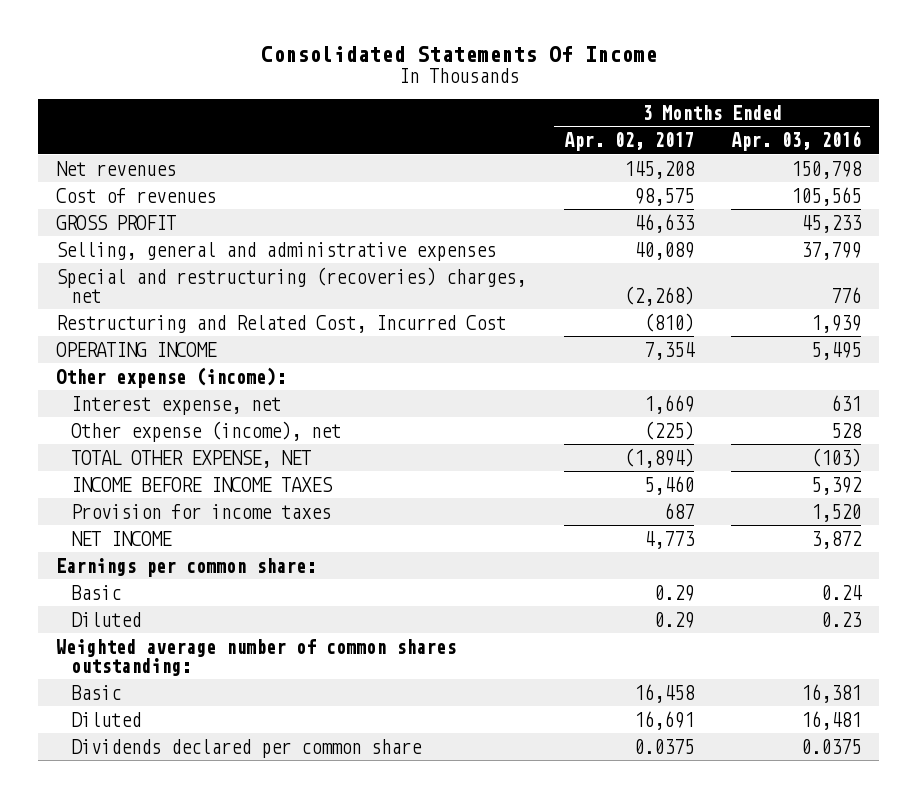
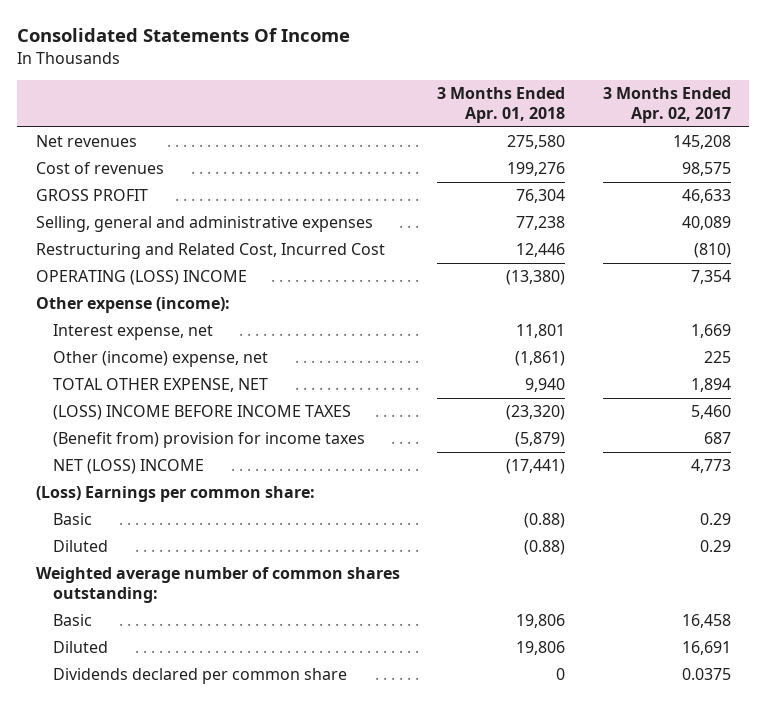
- | 3 Months Ended Apr. 02, 2017 | 3 Months Ended Apr. 03, 2016
+ | 3 Months Ended Apr. 01, 2018 | 3 Months Ended Apr. 02, 2017
- Special and restructuring (recoveries) charges, net | (2,268) | 776
- OPERATING INCOME | 7,354 | 5,495
+ OPERATING (LOSS) INCOME | (13,380) | 7,354
- Other expense (income), net | (225) | 528
- TOTAL OTHER EXPENSE, NET | (1,894) | (103)
- INCOME BEFORE INCOME TAXES | 5,460 | 5,392
- Provision for income taxes | 687 | 1,520
- NET INCOME | 4,773 | 3,872
- Earnings per common share:
+ Other (income) expense, net | (1,861) | 225
+ TOTAL OTHER EXPENSE, NET | 9,940 | 1,894
+ (LOSS) INCOME BEFORE INCOME TAXES | (23,320) | 5,460
+ (Benefit from) provision for income taxes | (5,879) | 687
+ NET (LOSS) INCOME | (17,441) | 4,773
+ (Loss) Earnings per common share:

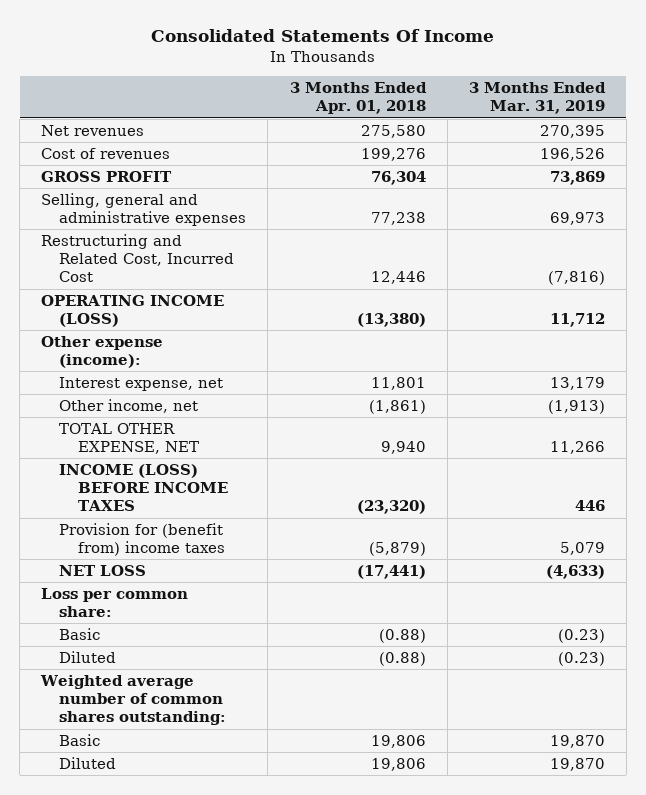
- | 3 Months Ended Apr. 01, 2018 | 3 Months Ended Apr. 02, 2017
+ | 3 Months Ended Apr. 01, 2018 | 3 Months Ended Mar. 31, 2019
- OPERATING (LOSS) INCOME | (13,380) | 7,354
+ OPERATING INCOME (LOSS) | (13,380) | 11,712
- Other (income) expense, net | (1,861) | 225
+ Other income, net | (1,861) | (1,913)
- (LOSS) INCOME BEFORE INCOME TAXES | (23,320) | 5,460
- (Benefit from) provision for income taxes | (5,879) | 687
- NET (LOSS) INCOME | (17,441) | 4,773
- (Loss) Earnings per common share:
+ INCOME (LOSS) BEFORE INCOME TAXES | (23,320) | 446
+ Provision for (benefit from) income taxes | (5,879) | 5,079
+ NET LOSS | (17,441) | (4,633)
+ Loss per common share:
- Dividends declared per common share | 0 | 0.0375

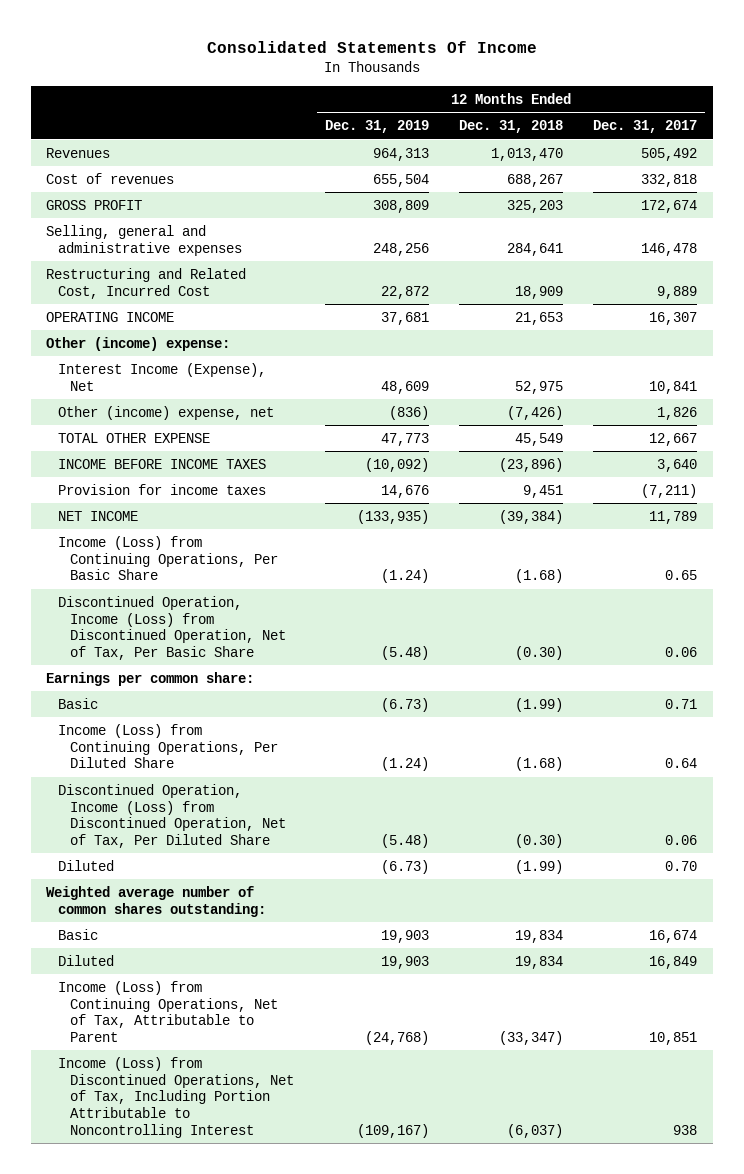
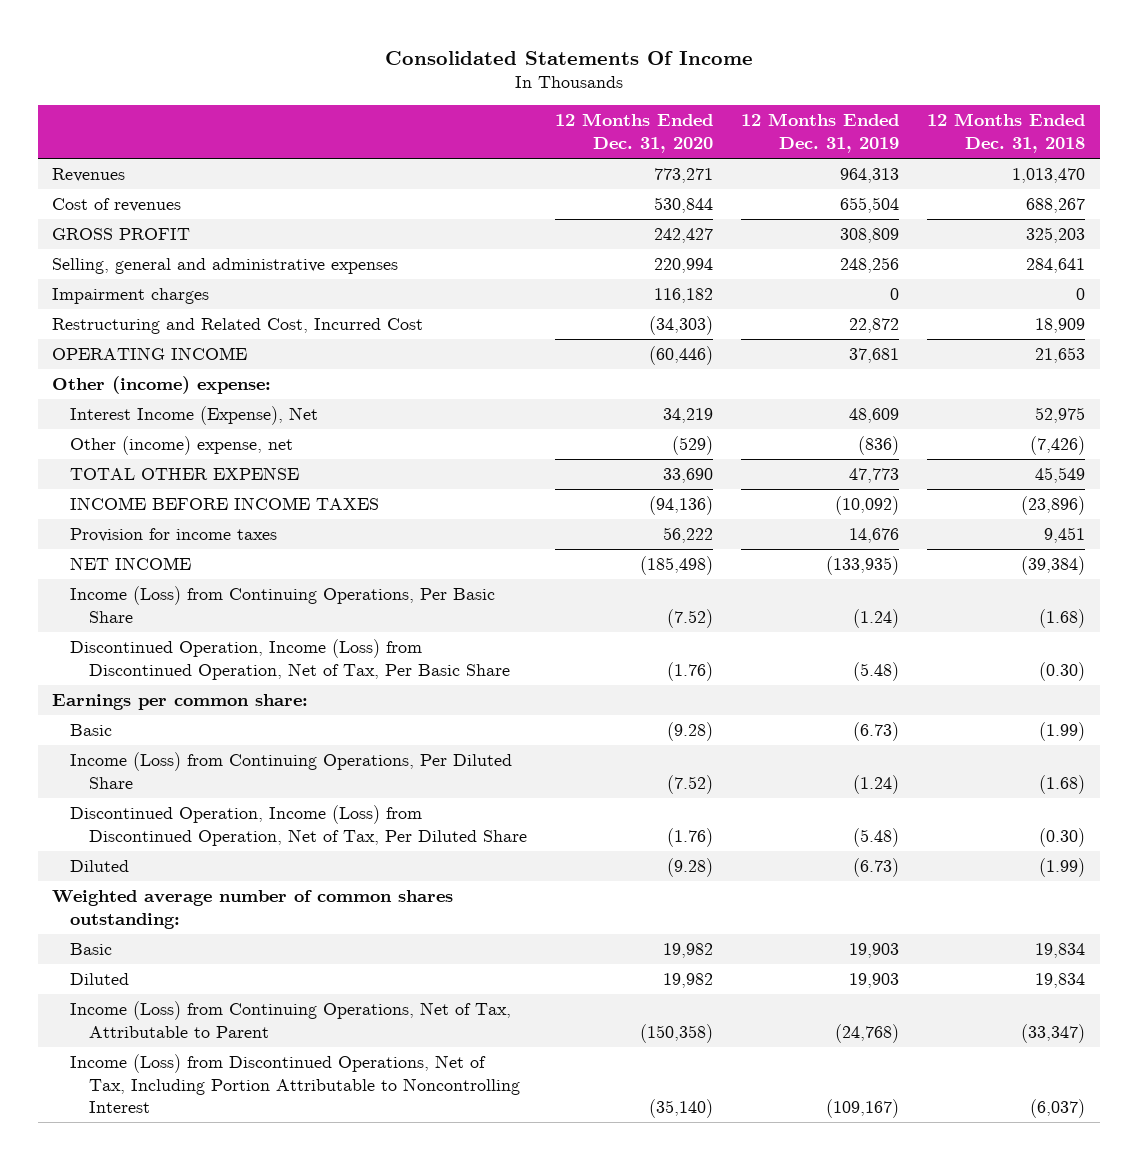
- | 12 Months Ended Dec. 31, 2019 | 12 Months Ended Dec. 31, 2018 | 12 Months Ended Dec. 31, 2017
+ | 12 Months Ended Dec. 31, 2020 | 12 Months Ended Dec. 31, 2019 | 12 Months Ended Dec. 31, 2018
+ Impairment charges | 116,182 | 0 | 0

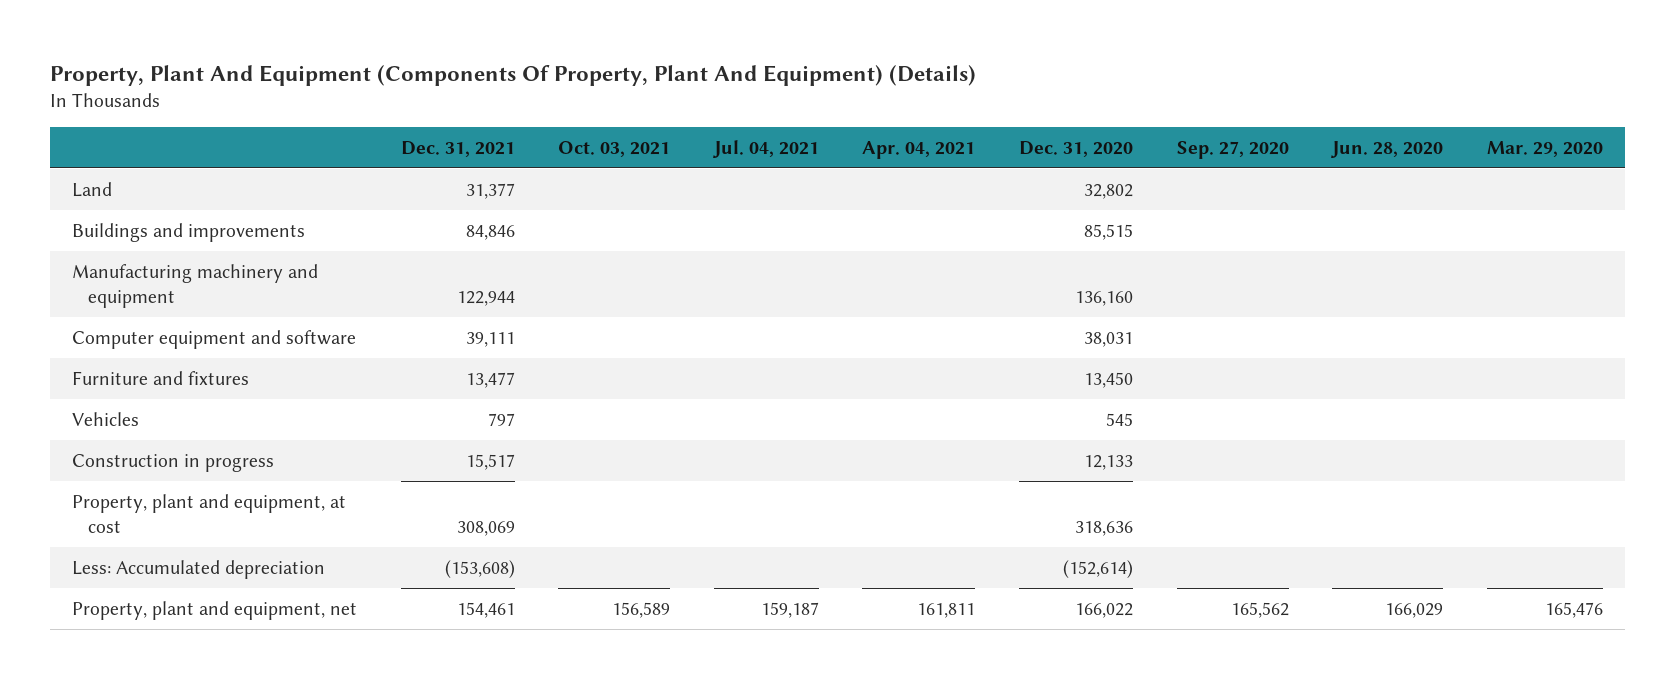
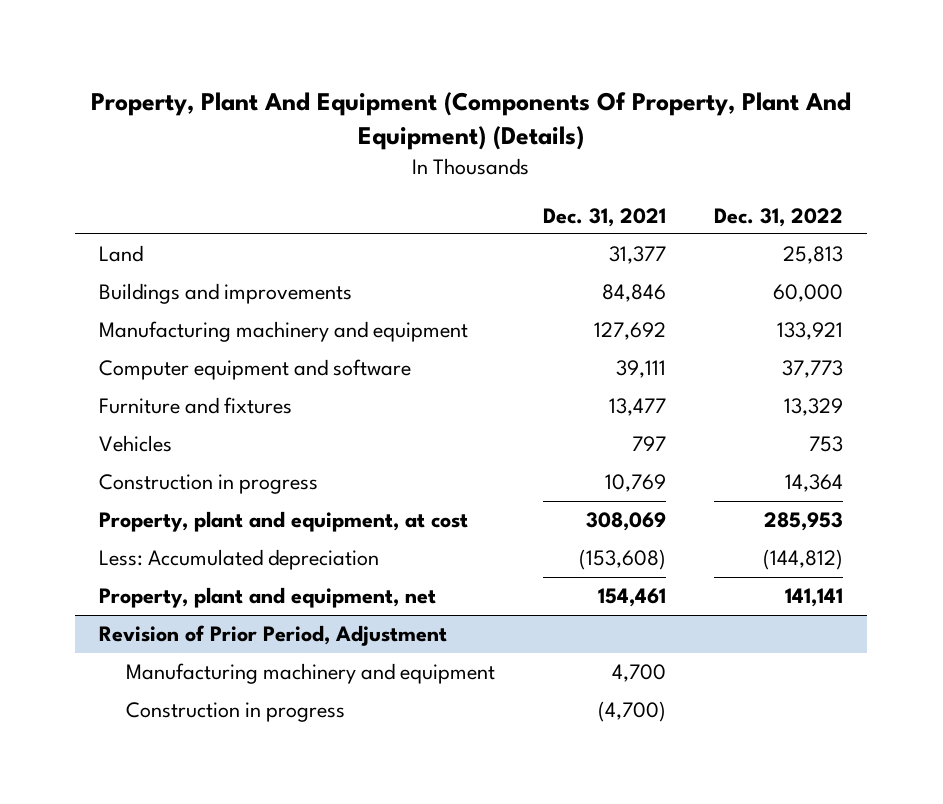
- | Dec. 31, 2021 | Oct. 03, 2021 | Jul. 04, 2021 | Apr. 04, 2021 | Dec. 31, 2020 | Sep. 27, 2020 | Jun. 28, 2020 | Mar. 29, 2020
+ | Dec. 31, 2021 | Dec. 31, 2022
- Manufacturing machinery and equipment | 122,944 | | | | 136,160 | | |
+ Manufacturing machinery and equipment | 127,692 | 133,921
- Construction in progress | 15,517 | | | | 12,133 | | |
+ Construction in progress | 10,769 | 14,364
+ Revision of Prior Period, Adjustment
+ Manufacturing machinery and equipment | 4,700 |
+ Construction in progress | (4,700) |

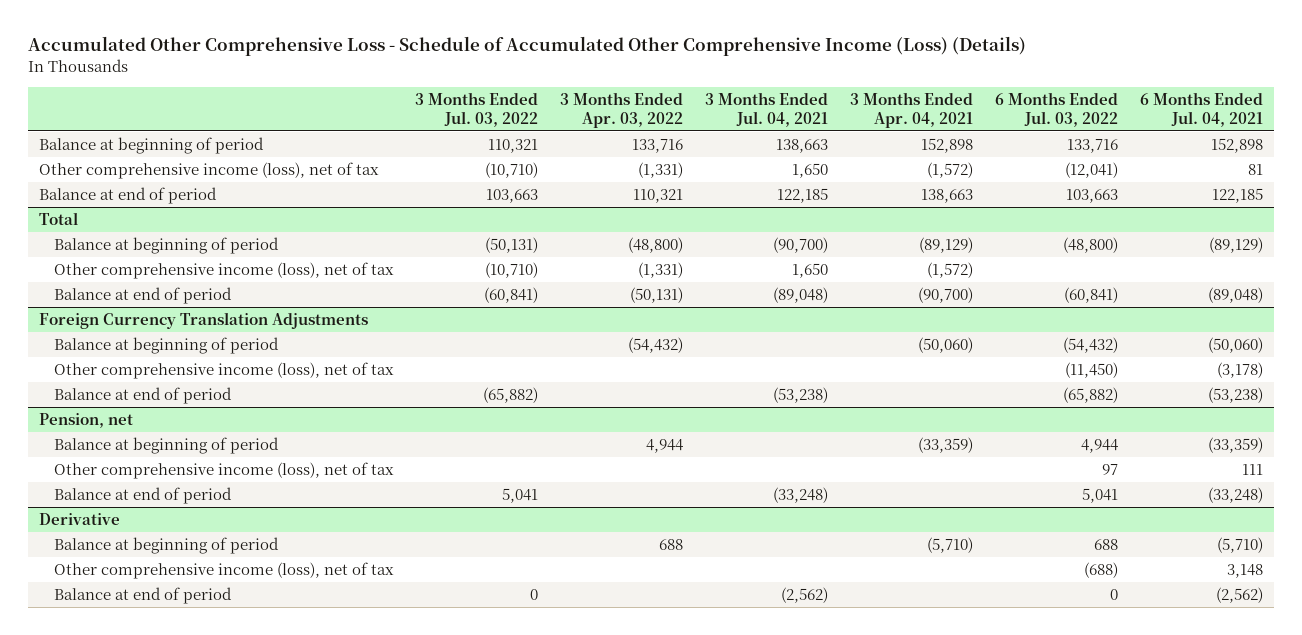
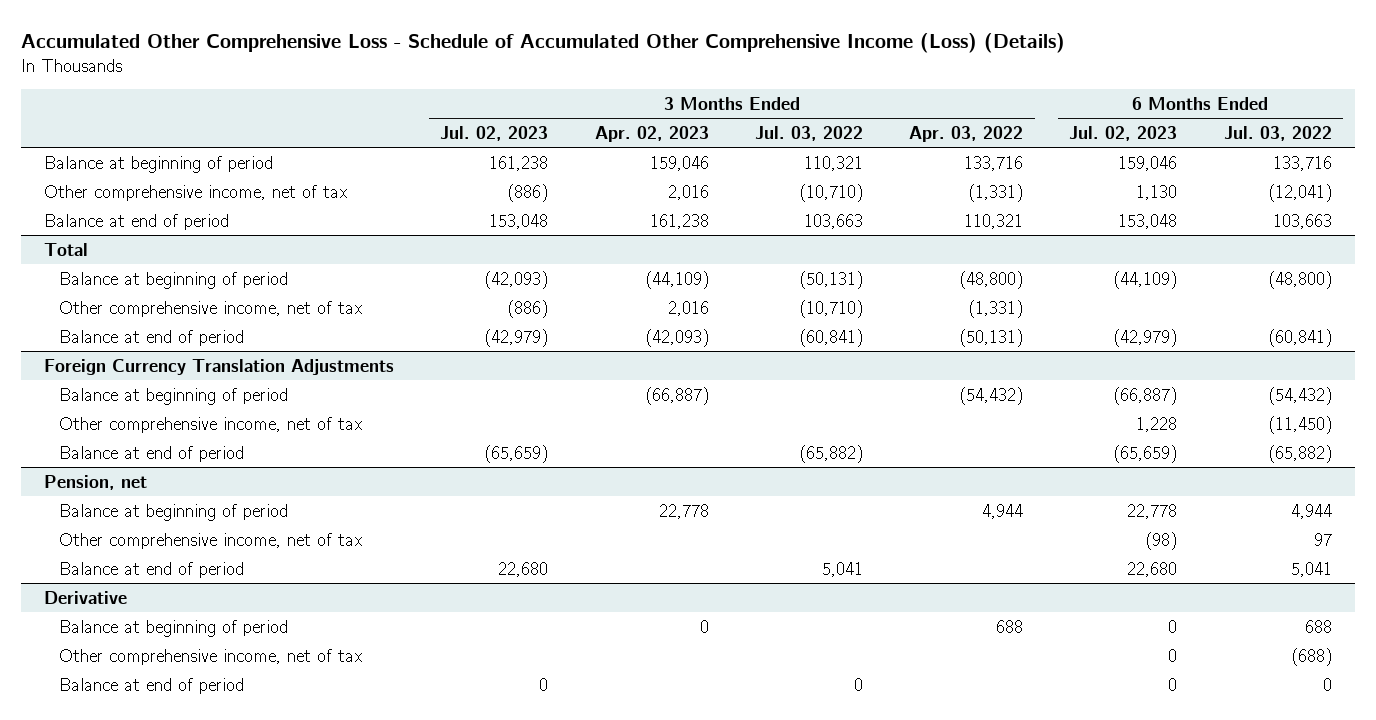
- | 3 Months Ended Jul. 03, 2022 | 3 Months Ended Apr. 03, 2022 | 3 Months Ended Jul. 04, 2021 | 3 Months Ended Apr. 04, 2021 | 6 Months Ended Jul. 03, 2022 | 6 Months Ended Jul. 04, 2021
+ | 3 Months Ended Jul. 02, 2023 | 3 Months Ended Apr. 02, 2023 | 3 Months Ended Jul. 03, 2022 | 3 Months Ended Apr. 03, 2022 | 6 Months Ended Jul. 02, 2023 | 6 Months Ended Jul. 03, 2022
- Other comprehensive income (loss), net of tax | (10,710) | (1,331) | 1,650 | (1,572) | (12,041) | 81
+ Other comprehensive income, net of tax | (886) | 2,016 | (10,710) | (1,331) | 1,130 | (12,041)
@ Total
- Other comprehensive income (loss), net of tax | (10,710) | (1,331) | 1,650 | (1,572) | |
+ Other comprehensive income, net of tax | (886) | 2,016 | (10,710) | (1,331) | |
@ Foreign Currency Translation Adjustments
- Other comprehensive income (loss), net of tax | | | | | (11,450) | (3,178)
+ Other comprehensive income, net of tax | | | | | 1,228 | (11,450)
@ Pension, net
- Other comprehensive income (loss), net of tax | | | | | 97 | 111
+ Other comprehensive income, net of tax | | | | | (98) | 97
@ Derivative
- Other comprehensive income (loss), net of tax | | | | | (688) | 3,148
+ Other comprehensive income, net of tax | | | | | 0 | (688)

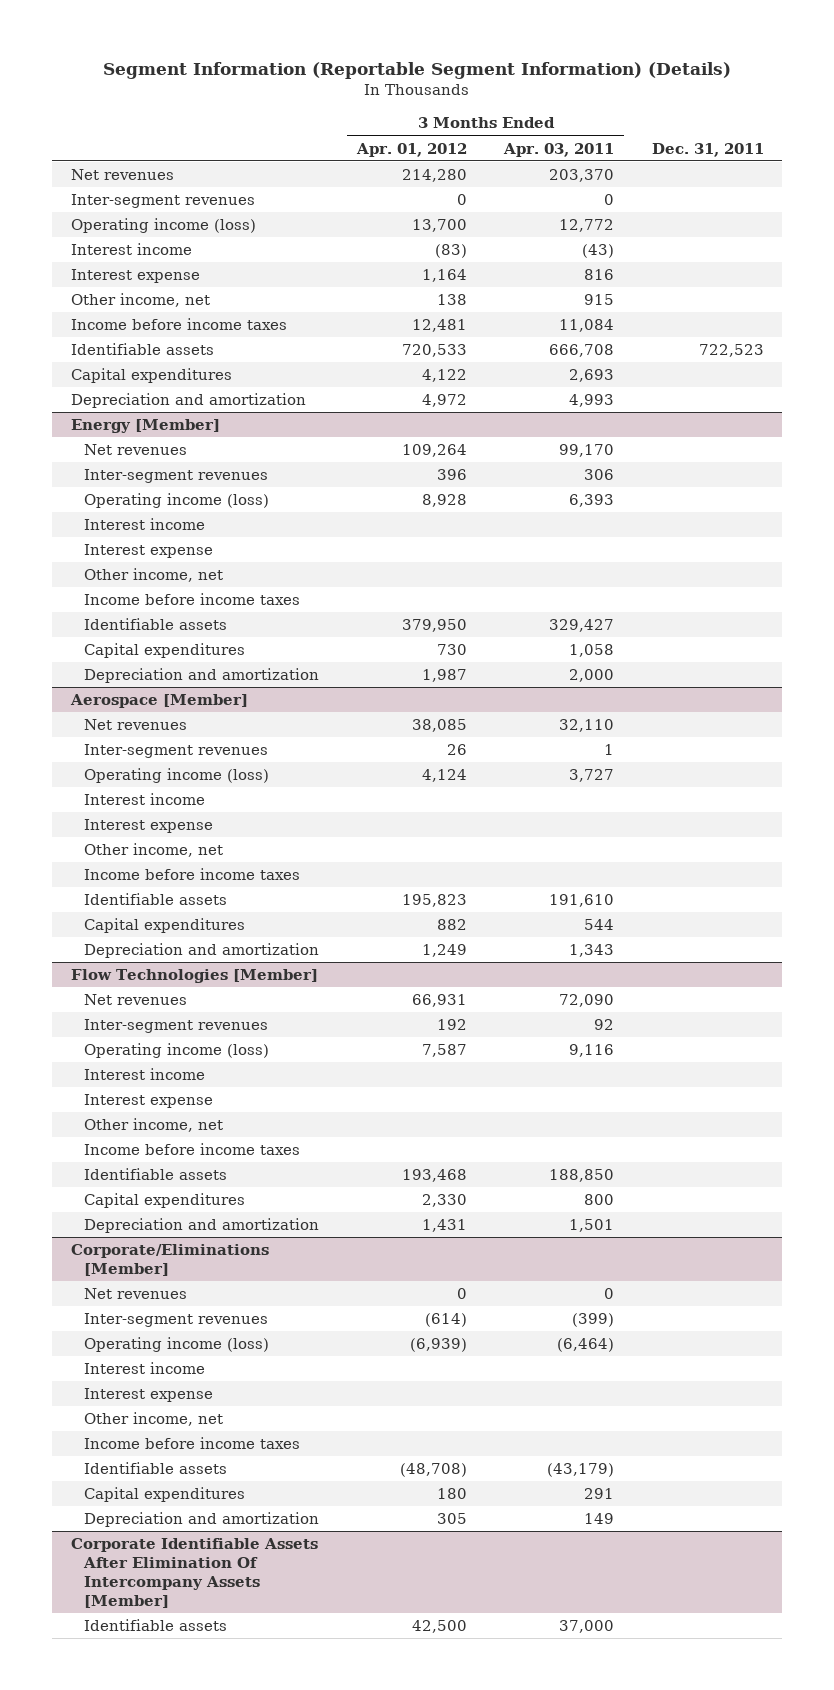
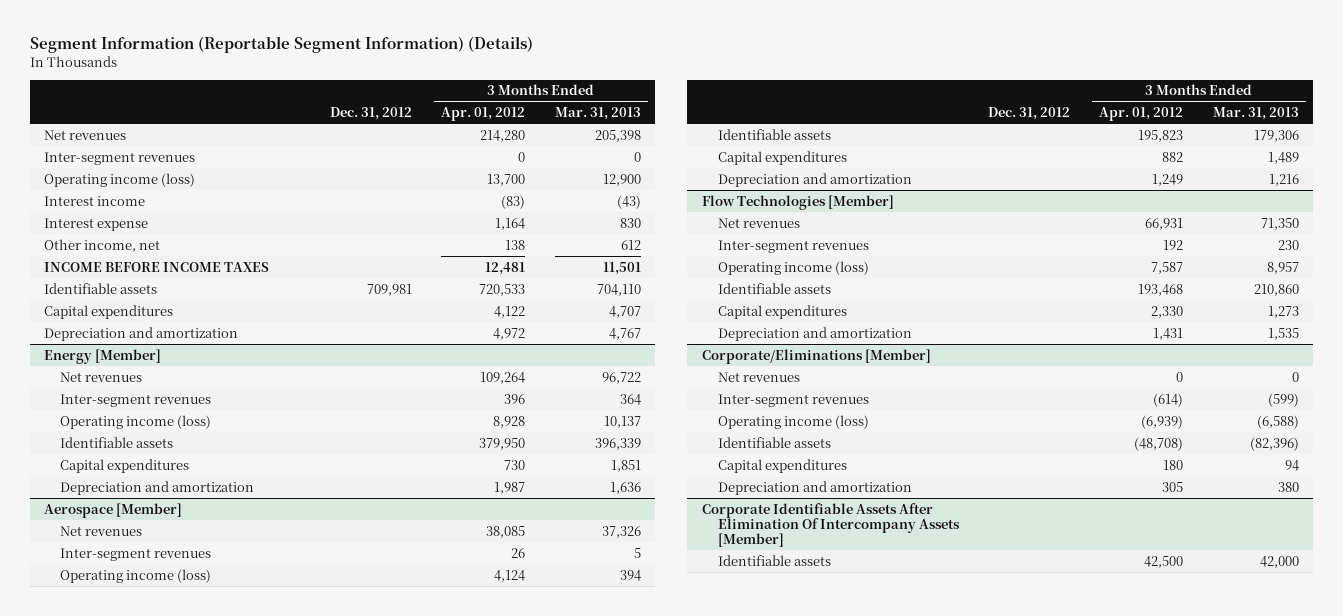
- | 3 Months Ended Apr. 01, 2012 | 3 Months Ended Apr. 03, 2011 | Dec. 31, 2011
+ | Dec. 31, 2012 | 3 Months Ended Apr. 01, 2012 | 3 Months Ended Mar. 31, 2013
- Income before income taxes | 12,481 | 11,084 |
+ INCOME BEFORE INCOME TAXES | | 12,481 | 11,501
@ Energy [Member]
- Interest income
- Interest expense
- Other income, net
- Income before income taxes
@ Aerospace [Member]
- Interest income
- Interest expense
- Other income, net
- Income before income taxes
@ Flow Technologies [Member]
- Interest income
- Interest expense
- Other income, net
- Income before income taxes
@ Corporate/Eliminations [Member]
- Interest income
- Interest expense
- Other income, net
- Income before income taxes

